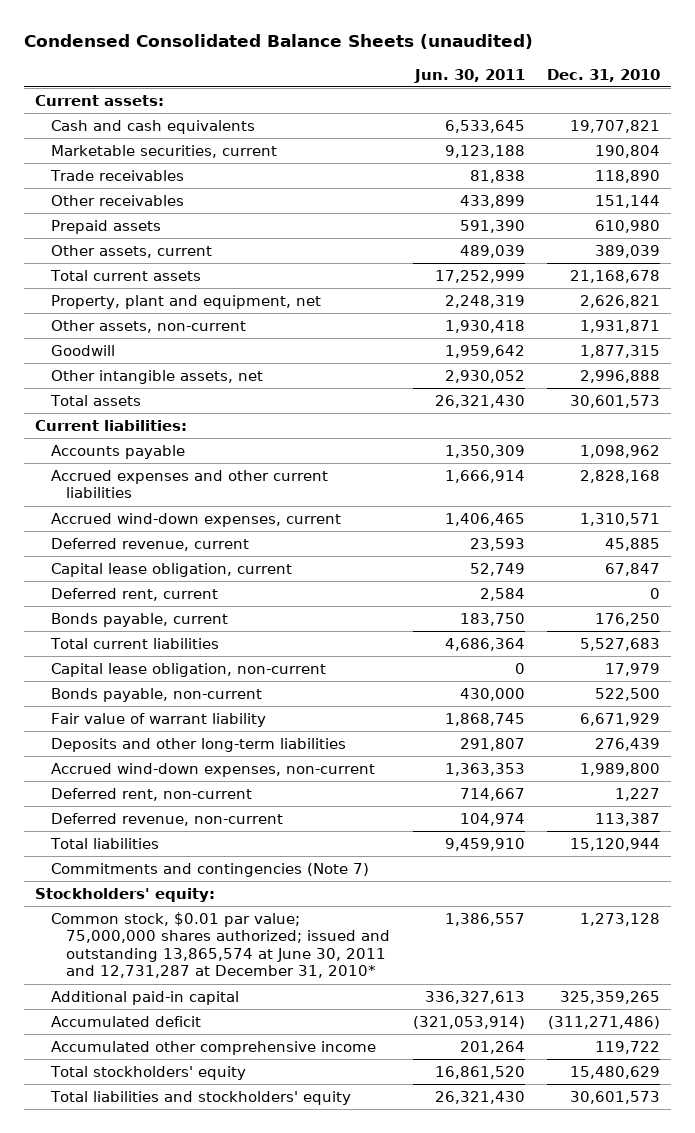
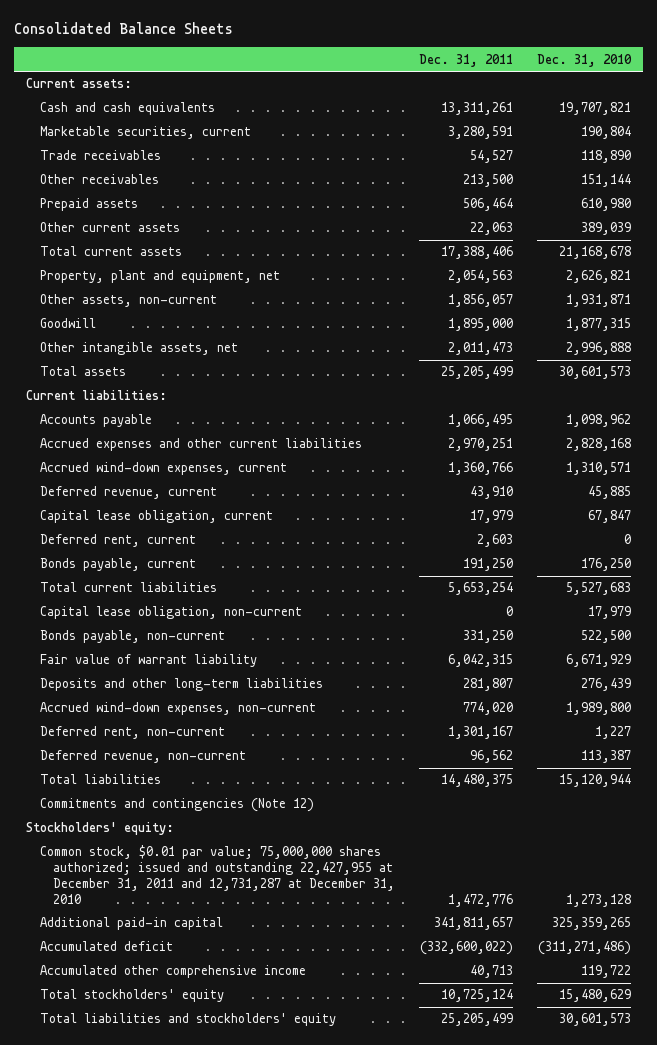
- Condensed Consolidated Balance Sheets (unaudited)
+ Consolidated Balance Sheets
- | Jun. 30, 2011 | Dec. 31, 2010
+ | Dec. 31, 2011 | Dec. 31, 2010
- Other assets, current | 489,039 | 389,039
+ Other current assets | 22,063 | 389,039
- Commitments and contingencies (Note 7)
+ Commitments and contingencies (Note 12)
- Common stock, $0.01 par value; 75,000,000 shares authorized; issued and outstanding 13,865,574 at June 30, 2011 and 12,731,287 at December 31, 2010* | 1,386,557 | 1,273,128
+ Common stock, $0.01 par value; 75,000,000 shares authorized; issued and outstanding 22,427,955 at December 31, 2011 and 12,731,287 at December 31, 2010 | 1,472,776 | 1,273,128

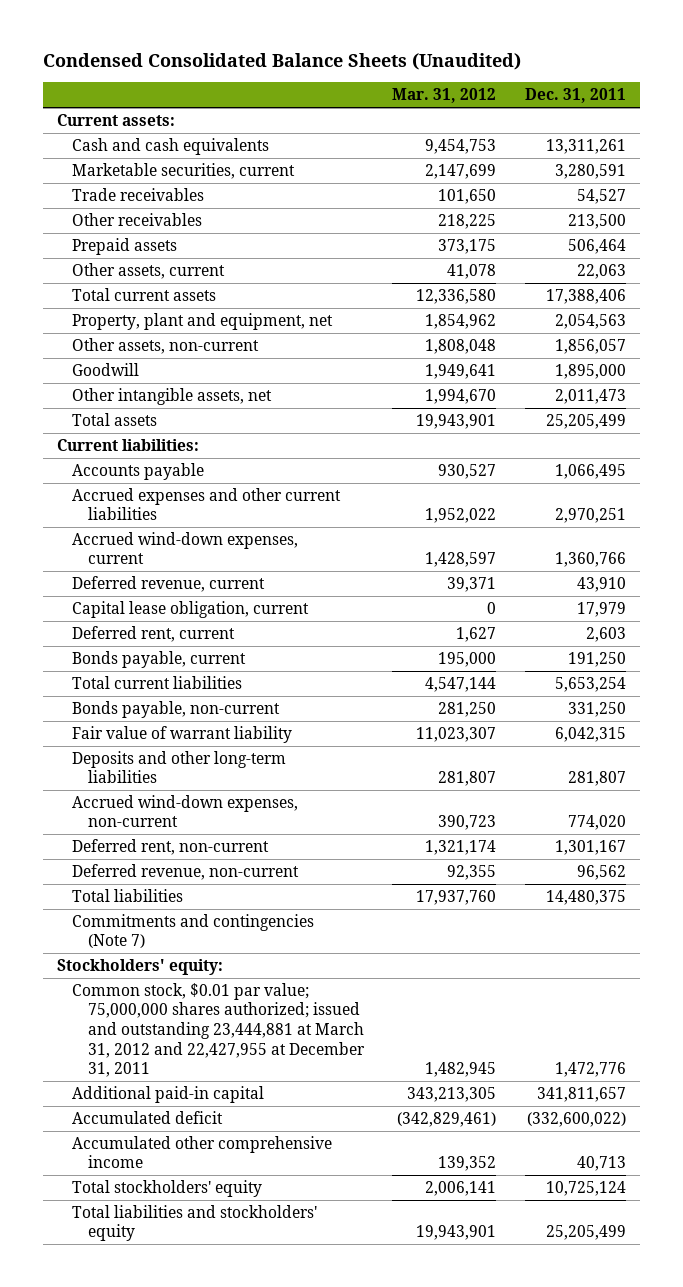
- Consolidated Balance Sheets
+ Condensed Consolidated Balance Sheets (Unaudited)
- | Dec. 31, 2011 | Dec. 31, 2010
+ | Mar. 31, 2012 | Dec. 31, 2011
- Other current assets | 22,063 | 389,039
+ Other assets, current | 41,078 | 22,063
- Capital lease obligation, non-current | 0 | 17,979
- Commitments and contingencies (Note 12)
+ Commitments and contingencies (Note 7)
- Common stock, $0.01 par value; 75,000,000 shares authorized; issued and outstanding 22,427,955 at December 31, 2011 and 12,731,287 at December 31, 2010 | 1,472,776 | 1,273,128
+ Common stock, $0.01 par value; 75,000,000 shares authorized; issued and outstanding 23,444,881 at March 31, 2012 and 22,427,955 at December 31, 2011 | 1,482,945 | 1,472,776

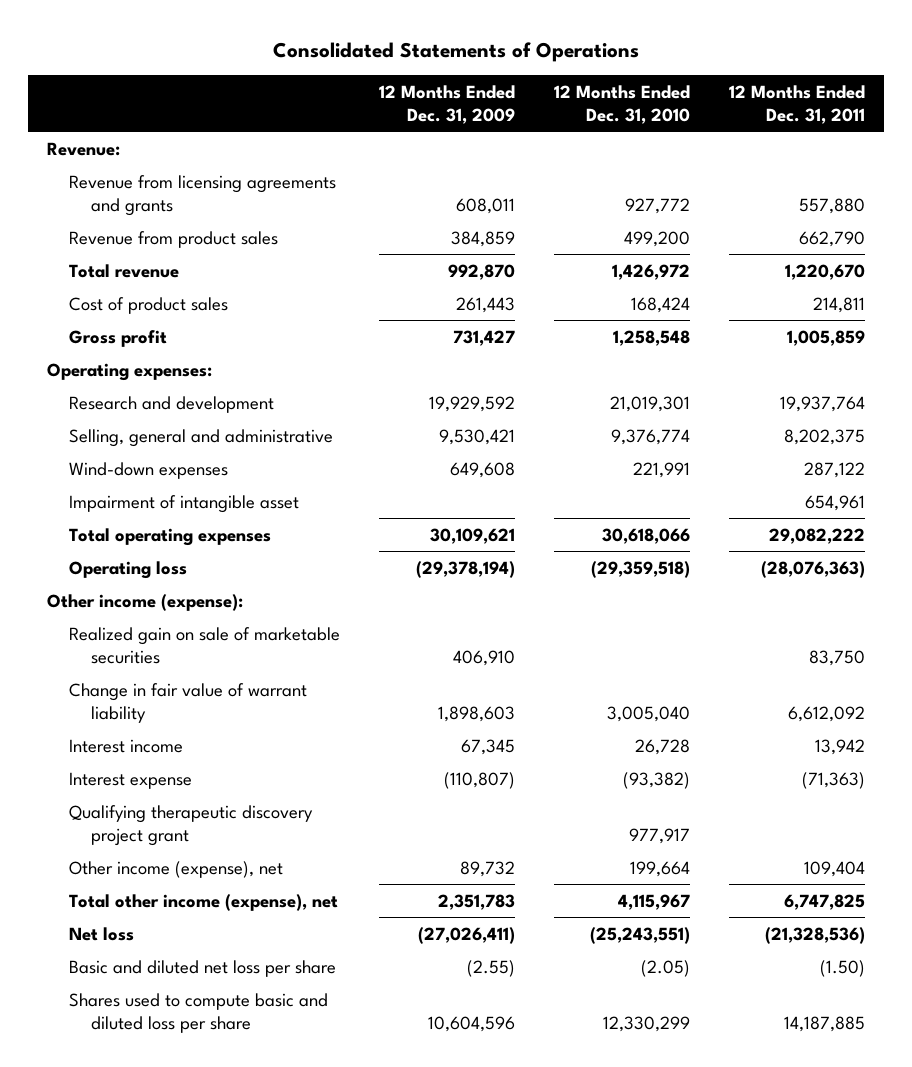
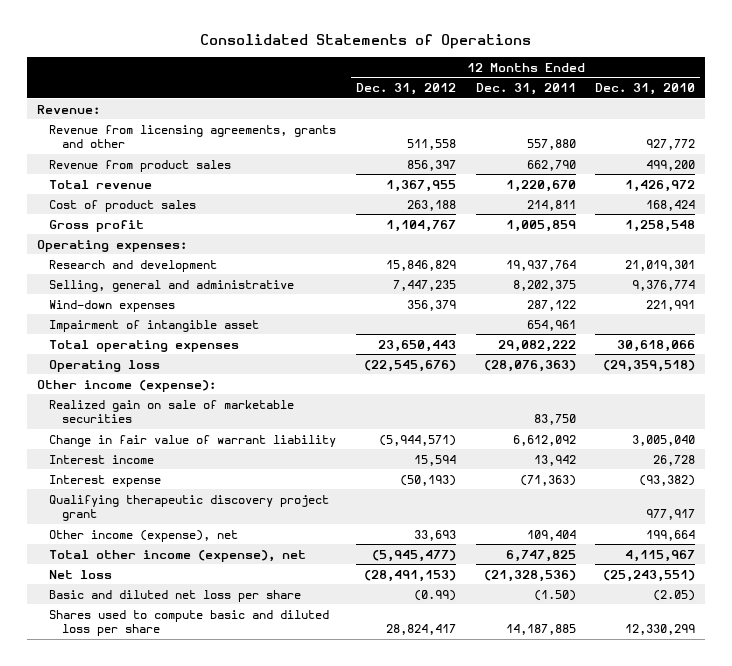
- | 12 Months Ended Dec. 31, 2009 | 12 Months Ended Dec. 31, 2010 | 12 Months Ended Dec. 31, 2011
+ | 12 Months Ended Dec. 31, 2012 | 12 Months Ended Dec. 31, 2011 | 12 Months Ended Dec. 31, 2010
- Revenue from licensing agreements and grants | 608,011 | 927,772 | 557,880
+ Revenue from licensing agreements, grants and other | 511,558 | 557,880 | 927,772

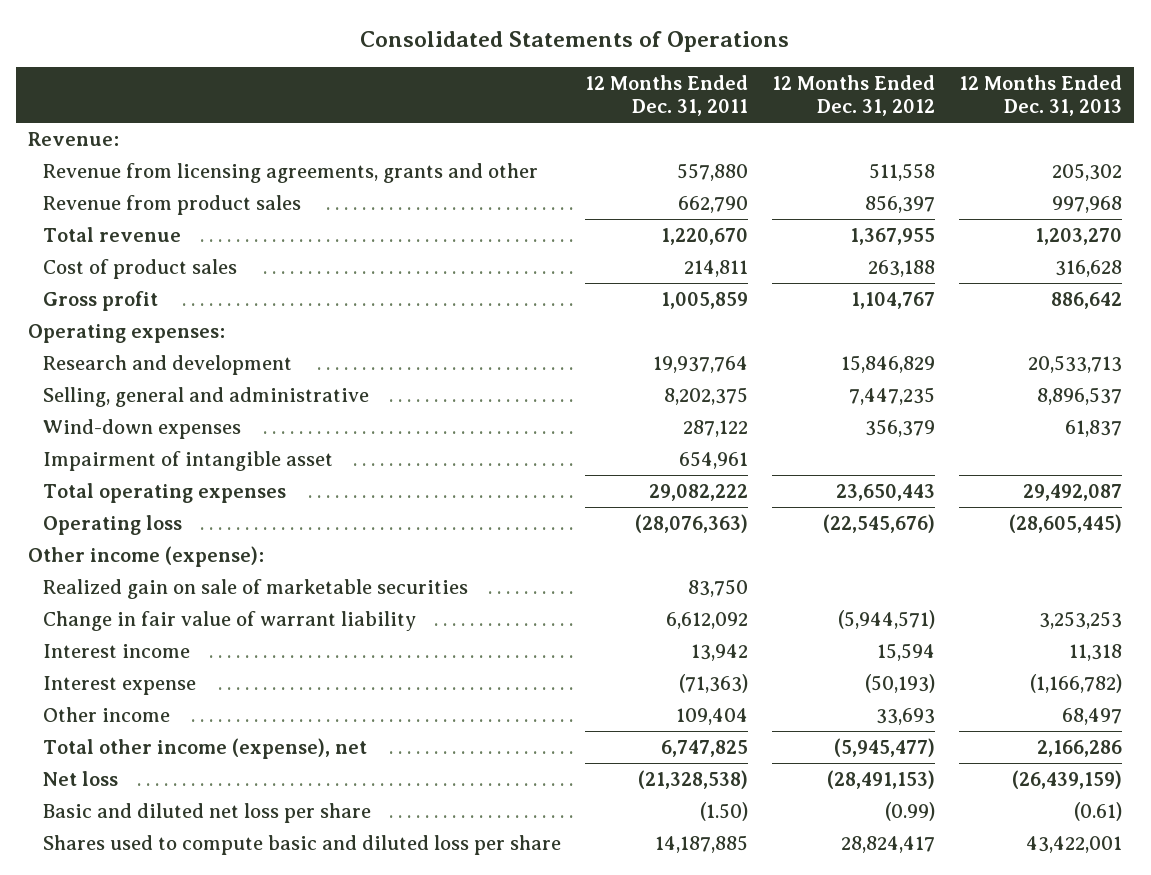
- | 12 Months Ended Dec. 31, 2012 | 12 Months Ended Dec. 31, 2011 | 12 Months Ended Dec. 31, 2010
+ | 12 Months Ended Dec. 31, 2011 | 12 Months Ended Dec. 31, 2012 | 12 Months Ended Dec. 31, 2013
- Qualifying therapeutic discovery project grant | | | 977,917
- Other income (expense), net | 33,693 | 109,404 | 199,664
+ Other income | 109,404 | 33,693 | 68,497
- Net loss | (28,491,153) | (21,328,536) | (25,243,551)
+ Net loss | (21,328,538) | (28,491,153) | (26,439,159)

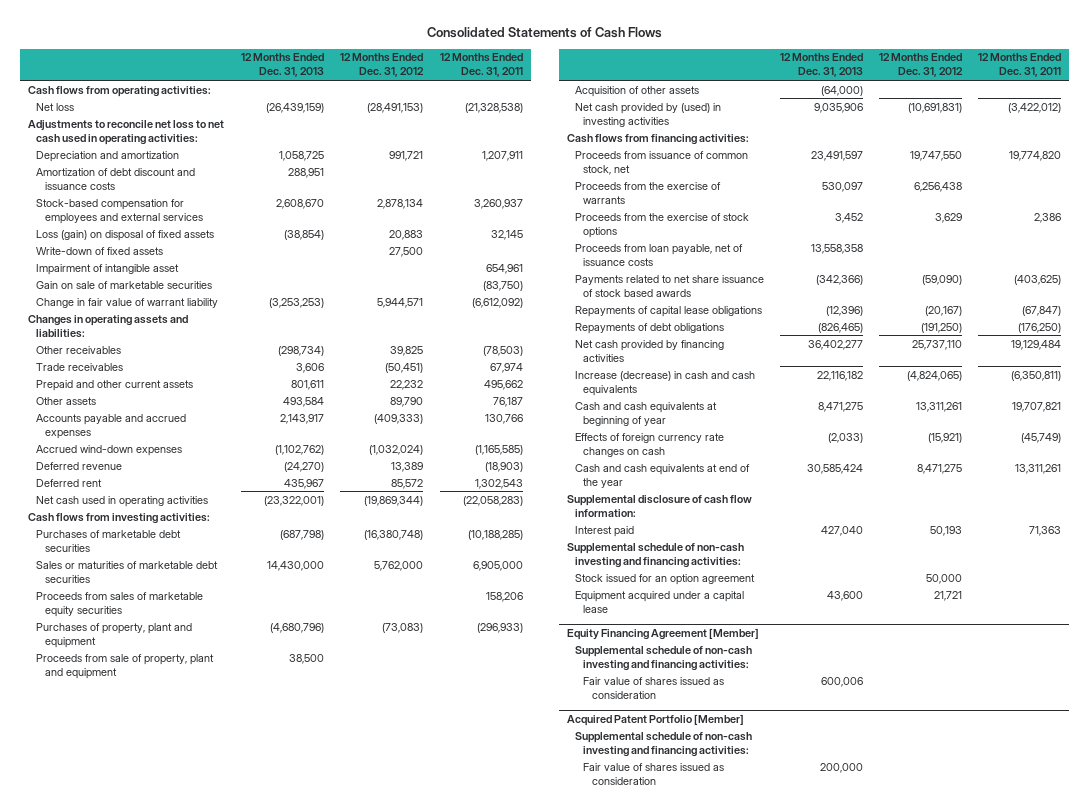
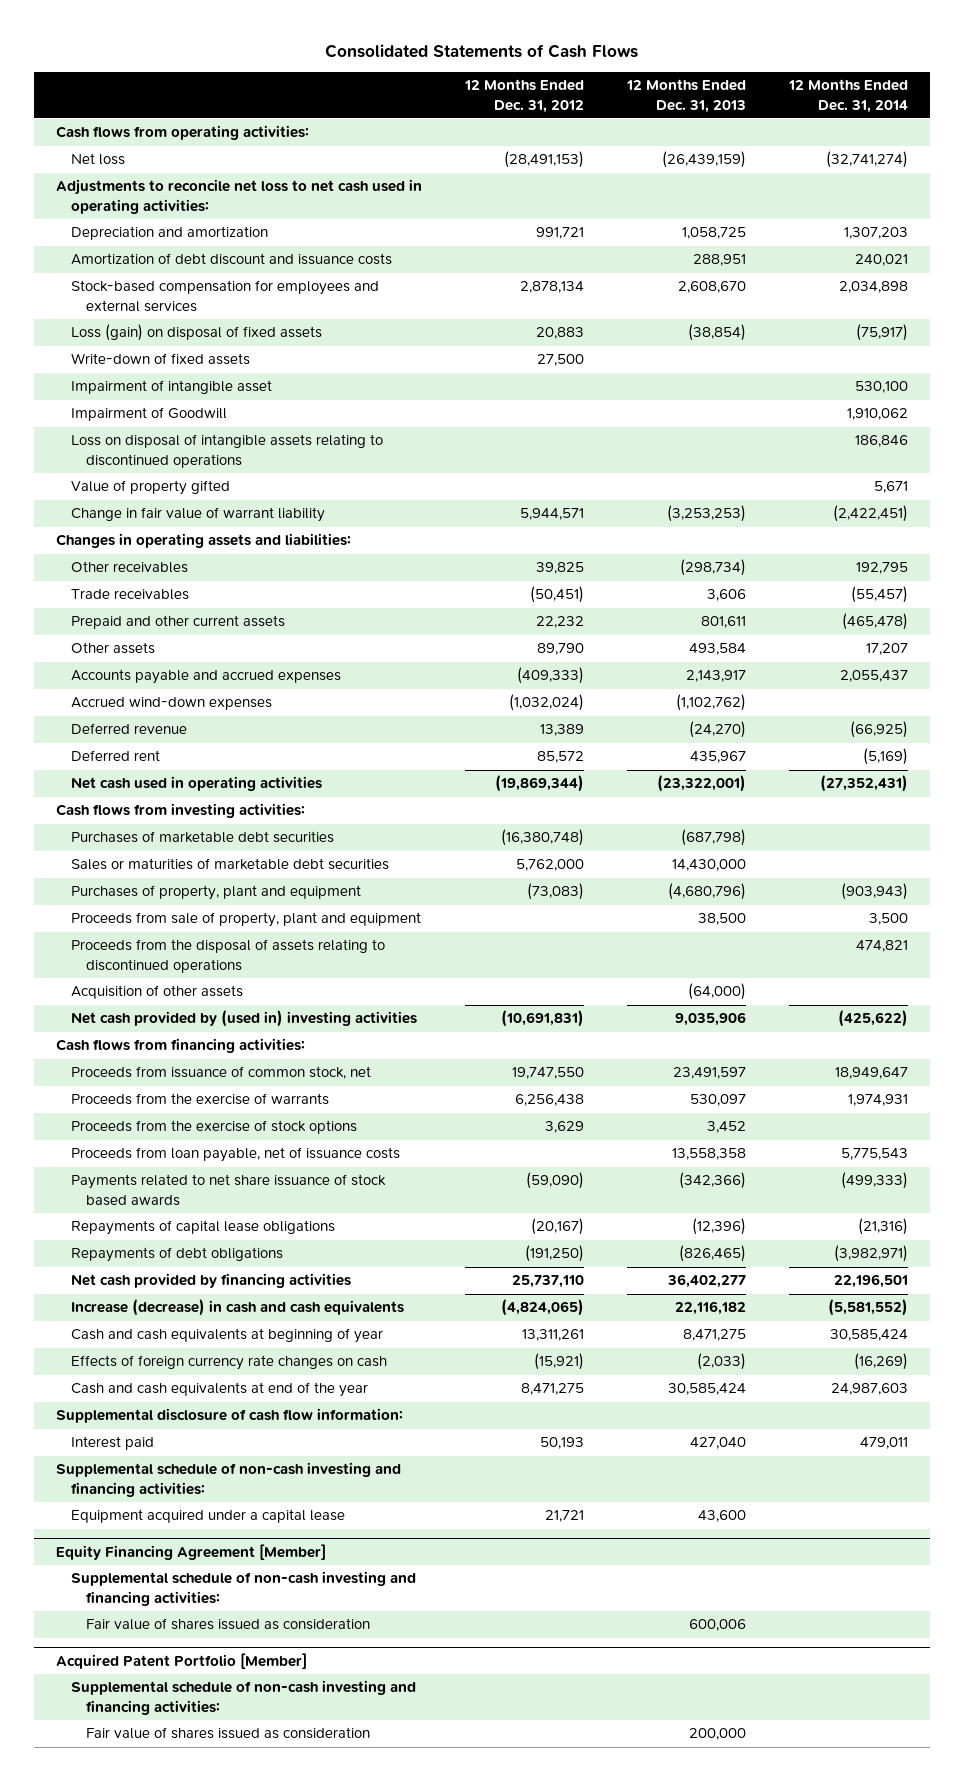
- | 12 Months Ended Dec. 31, 2013 | 12 Months Ended Dec. 31, 2012 | 12 Months Ended Dec. 31, 2011
+ | 12 Months Ended Dec. 31, 2012 | 12 Months Ended Dec. 31, 2013 | 12 Months Ended Dec. 31, 2014
- Gain on sale of marketable securities | | | (83,750)
+ Impairment of Goodwill | | | 1,910,062
+ Loss on disposal of intangible assets relating to discontinued operations | | | 186,846
+ Value of property gifted | | | 5,671
- Proceeds from sales of marketable equity securities | | | 158,206
+ Proceeds from the disposal of assets relating to discontinued operations | | | 474,821
- Net cash provided by (used) in investing activities | 9,035,906 | (10,691,831) | (3,422,012)
+ Net cash provided by (used in) investing activities | (10,691,831) | 9,035,906 | (425,622)
- Stock issued for an option agreement | | 50,000 |

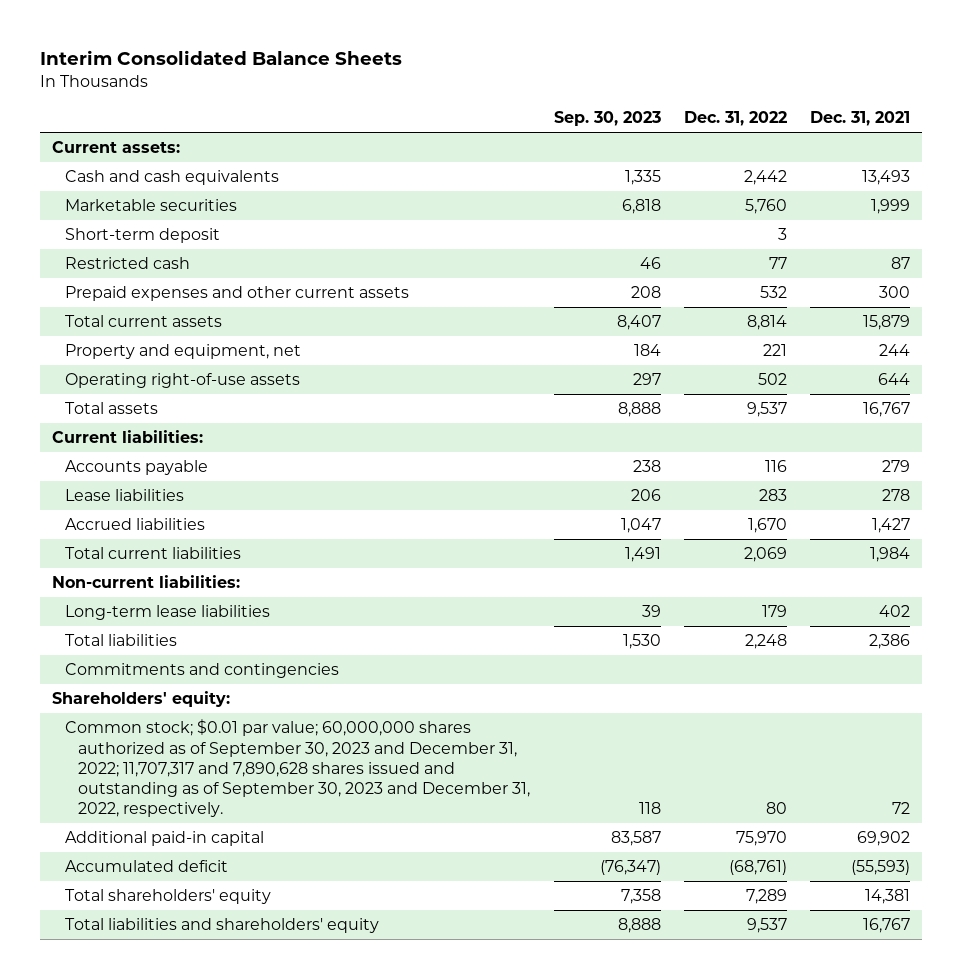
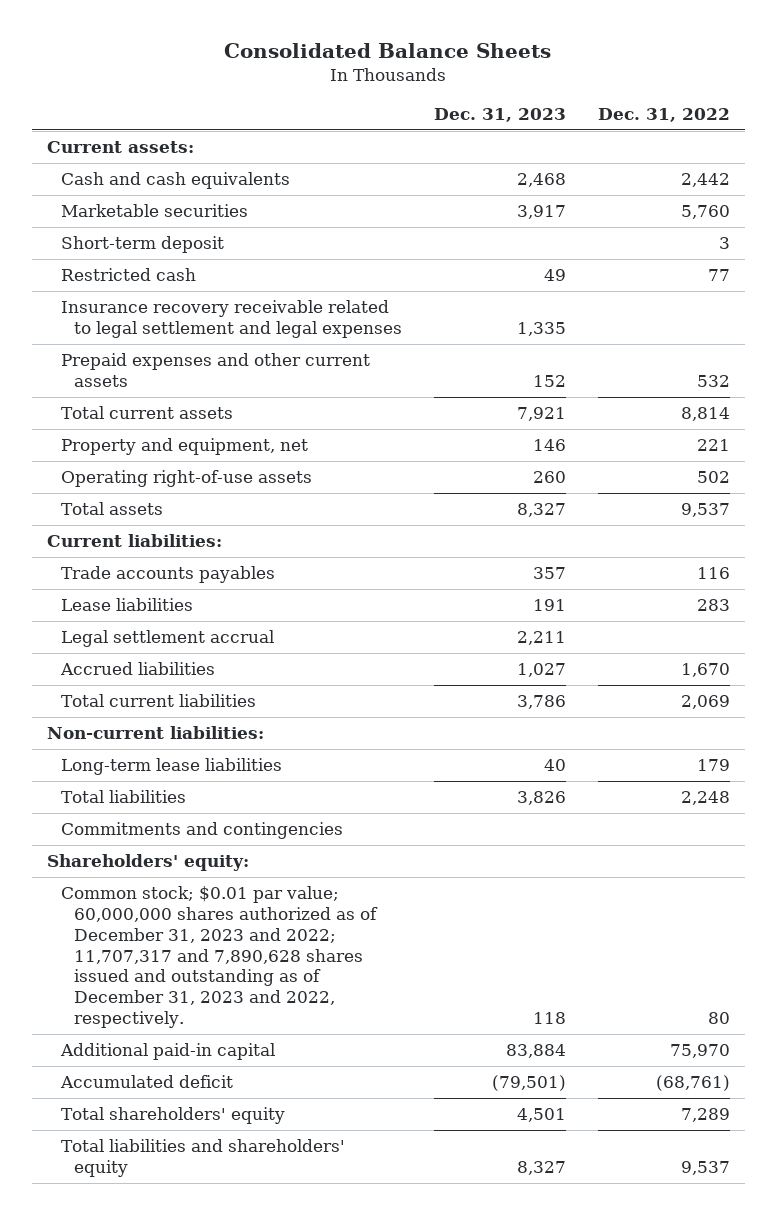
- Interim Consolidated Balance Sheets
+ Consolidated Balance Sheets
- | Sep. 30, 2023 | Dec. 31, 2022 | Dec. 31, 2021
+ | Dec. 31, 2023 | Dec. 31, 2022
+ Insurance recovery receivable related to legal settlement and legal expenses | 1,335 |
- Accounts payable | 238 | 116 | 279
+ Trade accounts payables | 357 | 116
+ Legal settlement accrual | 2,211 |
- Common stock; $0.01 par value; 60,000,000 shares authorized as of September 30, 2023 and December 31, 2022; 11,707,317 and 7,890,628 shares issued and outstanding as of September 30, 2023 and December 31, 2022, respectively. | 118 | 80 | 72
+ Common stock; $0.01 par value; 60,000,000 shares authorized as of December 31, 2023 and 2022; 11,707,317 and 7,890,628 shares issued and outstanding as of December 31, 2023 and 2022, respectively. | 118 | 80

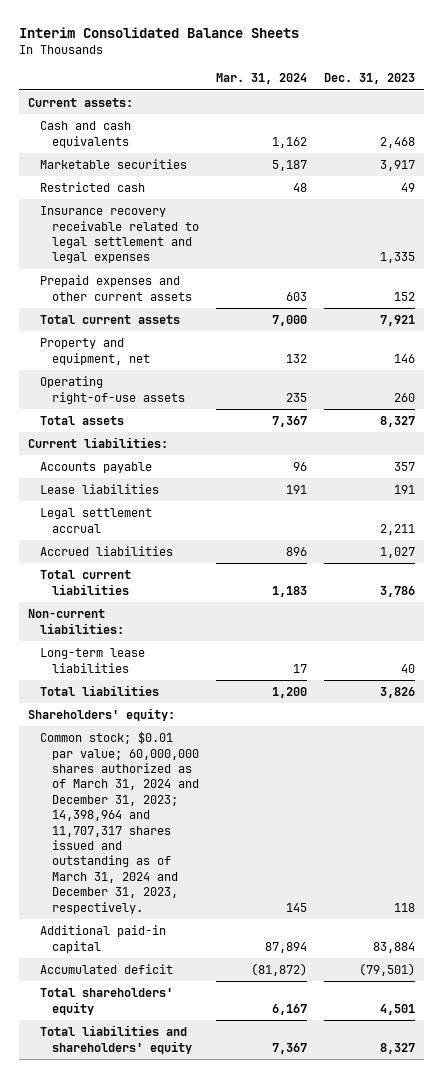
- Consolidated Balance Sheets
+ Interim Consolidated Balance Sheets
- | Dec. 31, 2023 | Dec. 31, 2022
+ | Mar. 31, 2024 | Dec. 31, 2023
- Short-term deposit | | 3
- Trade accounts payables | 357 | 116
+ Accounts payable | 96 | 357
- Commitments and contingencies
- Common stock; $0.01 par value; 60,000,000 shares authorized as of December 31, 2023 and 2022; 11,707,317 and 7,890,628 shares issued and outstanding as of December 31, 2023 and 2022, respectively. | 118 | 80
+ Common stock; $0.01 par value; 60,000,000 shares authorized as of March 31, 2024 and December 31, 2023; 14,398,964 and 11,707,317 shares issued and outstanding as of March 31, 2024 and December 31, 2023, respectively. | 145 | 118

